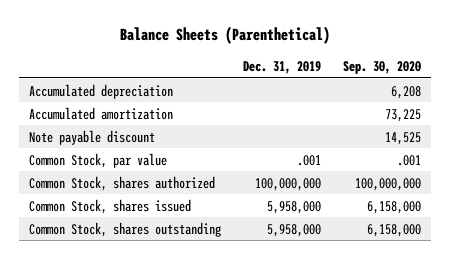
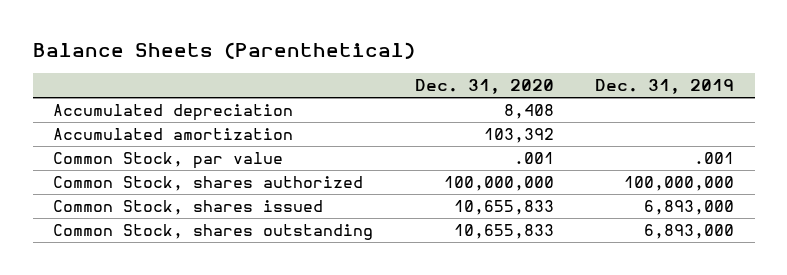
- | Dec. 31, 2019 | Sep. 30, 2020
+ | Dec. 31, 2020 | Dec. 31, 2019
- Note payable discount | | 14,525
- Common Stock, shares issued | 5,958,000 | 6,158,000
- Common Stock, shares outstanding | 5,958,000 | 6,158,000
+ Common Stock, shares issued | 10,655,833 | 6,893,000
+ Common Stock, shares outstanding | 10,655,833 | 6,893,000

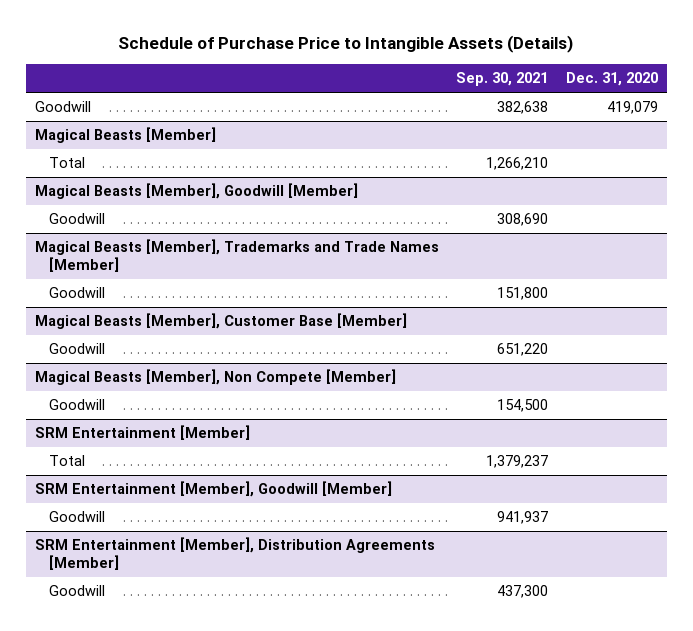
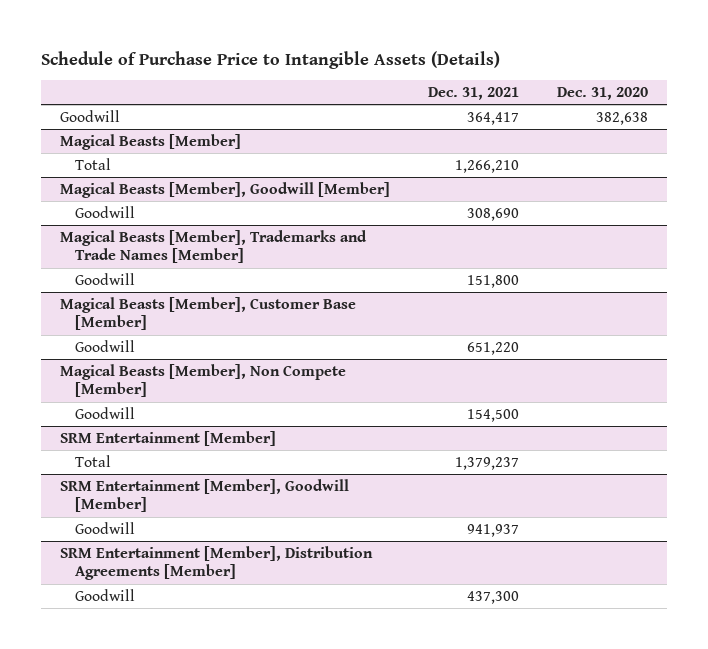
- | Sep. 30, 2021 | Dec. 31, 2020
+ | Dec. 31, 2021 | Dec. 31, 2020
- Goodwill | 382,638 | 419,079
+ Goodwill | 364,417 | 382,638

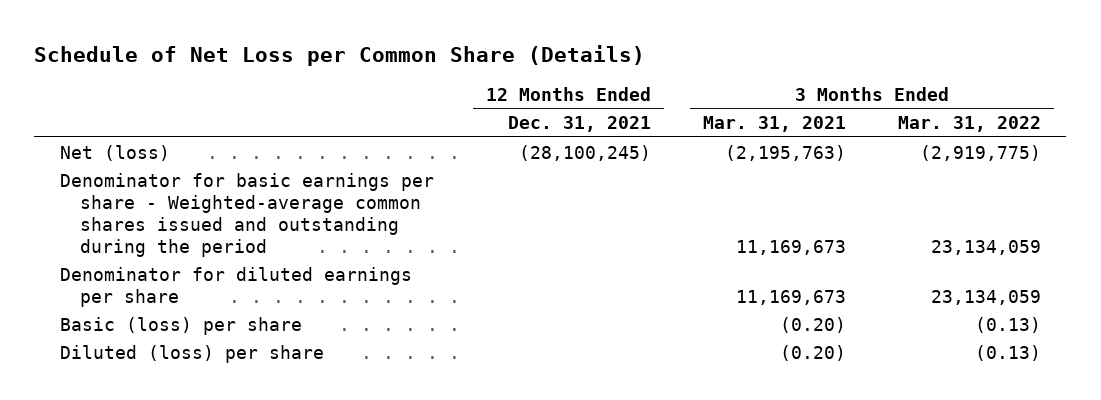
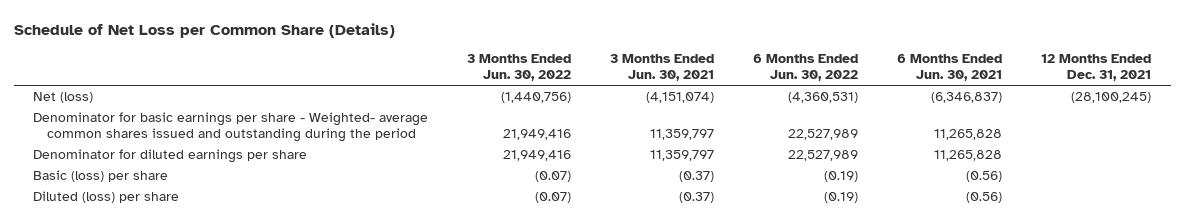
- | 12 Months Ended Dec. 31, 2021 | 3 Months Ended Mar. 31, 2021 | 3 Months Ended Mar. 31, 2022
+ | 3 Months Ended Jun. 30, 2022 | 3 Months Ended Jun. 30, 2021 | 6 Months Ended Jun. 30, 2022 | 6 Months Ended Jun. 30, 2021 | 12 Months Ended Dec. 31, 2021
- Denominator for basic earnings per share - Weighted-average common shares issued and outstanding during the period | | 11,169,673 | 23,134,059
+ Denominator for basic earnings per share - Weighted- average common shares issued and outstanding during the period | 21,949,416 | 11,359,797 | 22,527,989 | 11,265,828 |

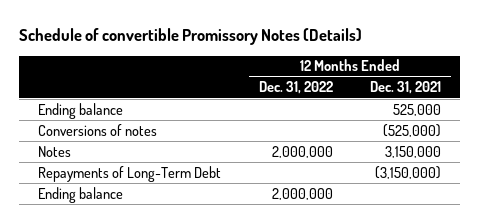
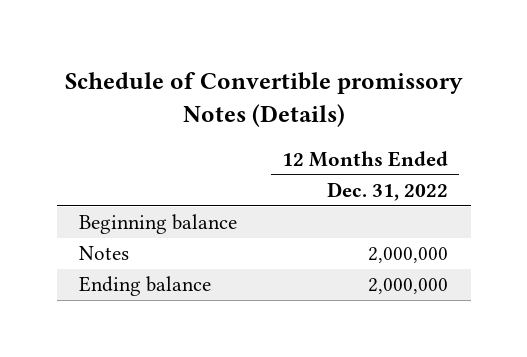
- Schedule of convertible Promissory Notes (Details)
+ Schedule of Convertible promissory Notes (Details)
- | 12 Months Ended Dec. 31, 2022 | 12 Months Ended Dec. 31, 2021
+ | 12 Months Ended Dec. 31, 2022
- Ending balance | | 525,000
- Conversions of notes | | (525,000)
+ Beginning balance
- Repayments of Long-Term Debt | | (3,150,000)

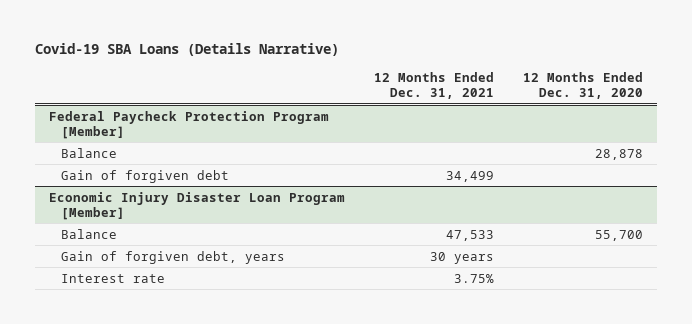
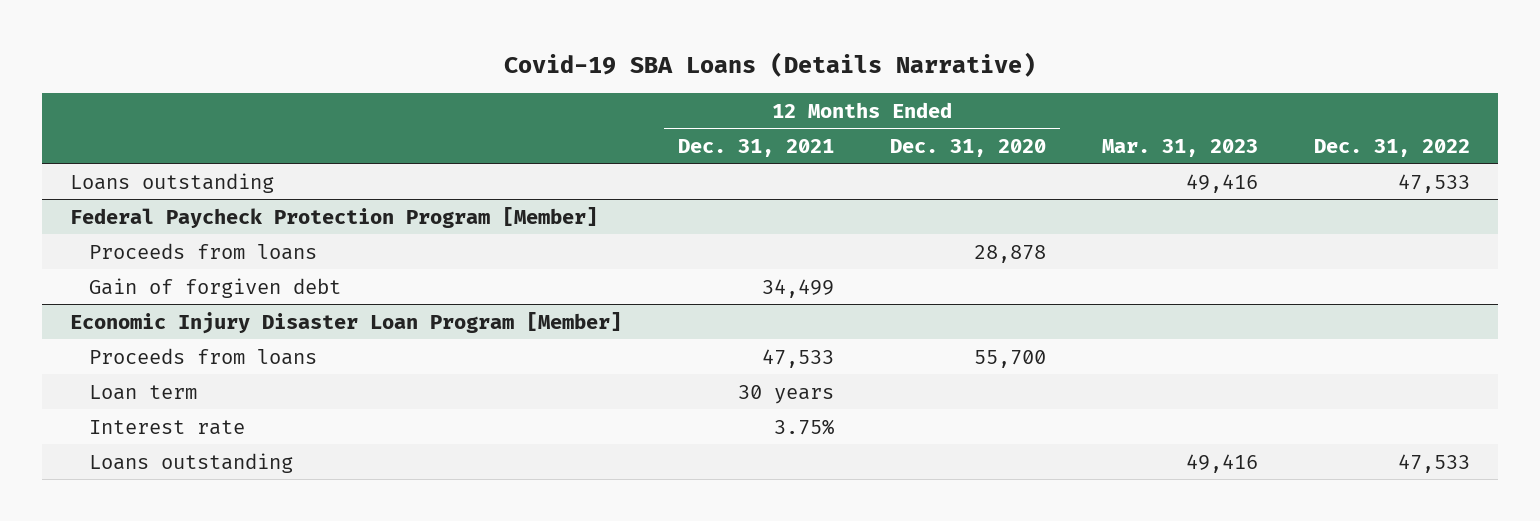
- | 12 Months Ended Dec. 31, 2021 | 12 Months Ended Dec. 31, 2020
+ | 12 Months Ended Dec. 31, 2021 | 12 Months Ended Dec. 31, 2020 | Mar. 31, 2023 | Dec. 31, 2022
+ Loans outstanding | | | 49,416 | 47,533
@ Federal Paycheck Protection Program [Member]
- Balance | | 28,878
+ Proceeds from loans | | 28,878 | |
@ Economic Injury Disaster Loan Program [Member]
- Balance | 47,533 | 55,700
- Gain of forgiven debt, years | 30 years |
+ Proceeds from loans | 47,533 | 55,700 | |
+ Loan term | 30 years | | |
+ Loans outstanding | | | 49,416 | 47,533

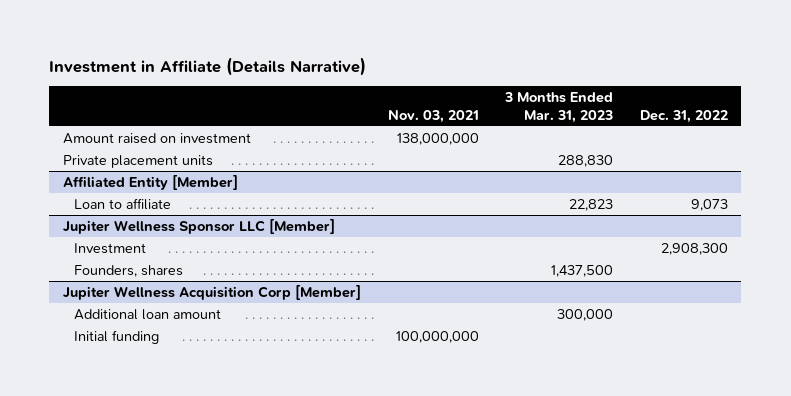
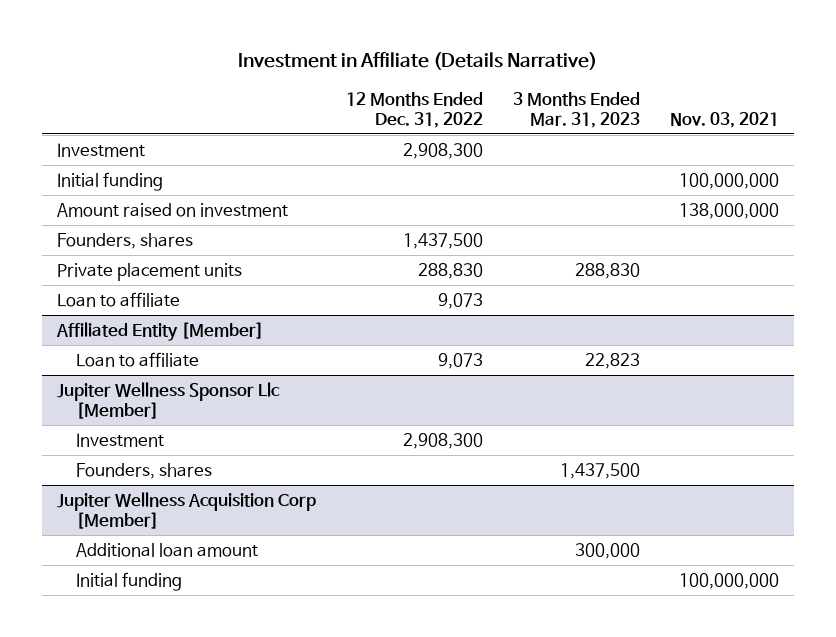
- | Nov. 03, 2021 | 3 Months Ended Mar. 31, 2023 | Dec. 31, 2022
+ | 12 Months Ended Dec. 31, 2022 | 3 Months Ended Mar. 31, 2023 | Nov. 03, 2021
+ Investment | 2,908,300 | |
+ Initial funding | | | 100,000,000
+ Founders, shares | 1,437,500 | |
+ Loan to affiliate | 9,073 | |
- Jupiter Wellness Sponsor LLC [Member]
+ Jupiter Wellness Sponsor Llc [Member]

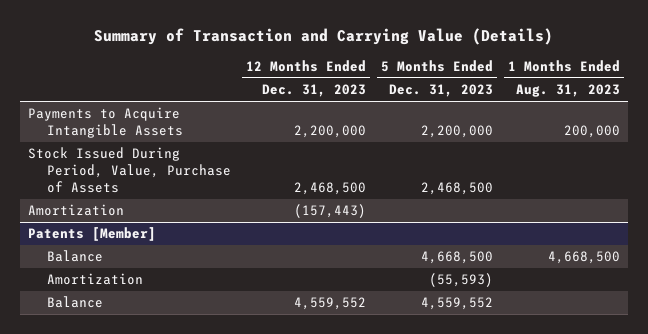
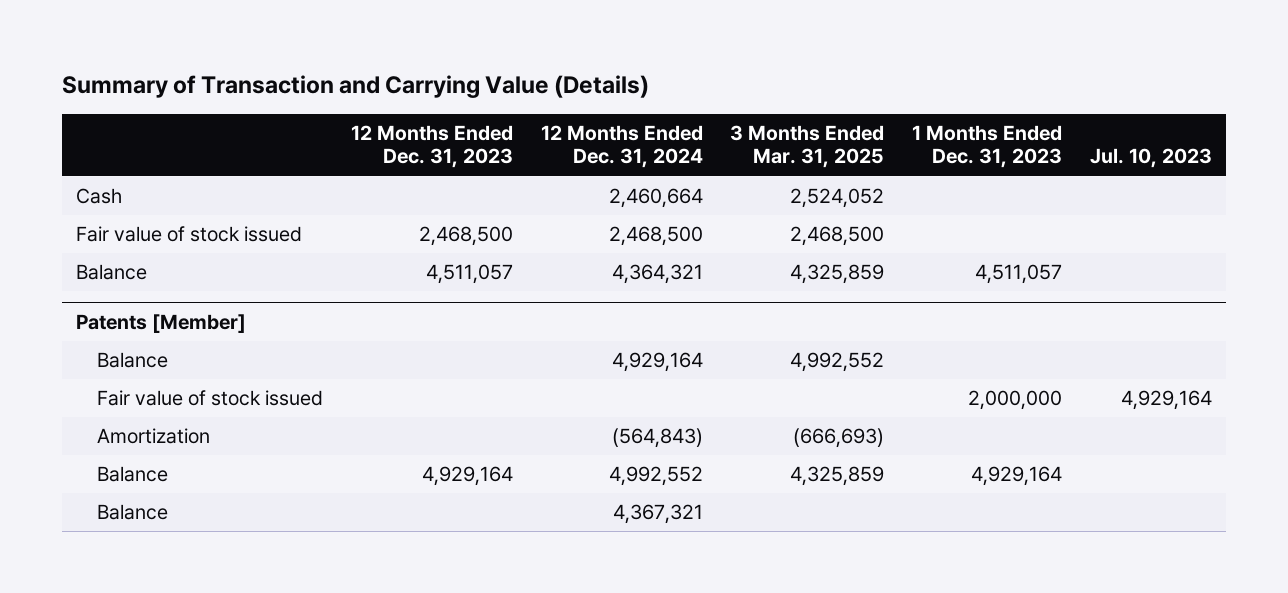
- | 12 Months Ended Dec. 31, 2023 | 5 Months Ended Dec. 31, 2023 | 1 Months Ended Aug. 31, 2023
+ | 12 Months Ended Dec. 31, 2023 | 12 Months Ended Dec. 31, 2024 | 3 Months Ended Mar. 31, 2025 | 1 Months Ended Dec. 31, 2023 | Jul. 10, 2023
- Payments to Acquire Intangible Assets | 2,200,000 | 2,200,000 | 200,000
- Stock Issued During Period, Value, Purchase of Assets | 2,468,500 | 2,468,500 |
- Amortization | (157,443) | |
+ Cash | | 2,460,664 | 2,524,052 | |
+ Fair value of stock issued | 2,468,500 | 2,468,500 | 2,468,500 | |
+ Balance | 4,511,057 | 4,364,321 | 4,325,859 | 4,511,057 |
@ Patents [Member]
+ Fair value of stock issued | | | | 2,000,000 | 4,929,164
- Balance | 4,559,552 | 4,559,552 |
+ Balance | 4,929,164 | 4,992,552 | 4,325,859 | 4,929,164 |
+ Balance | | 4,367,321 | | |

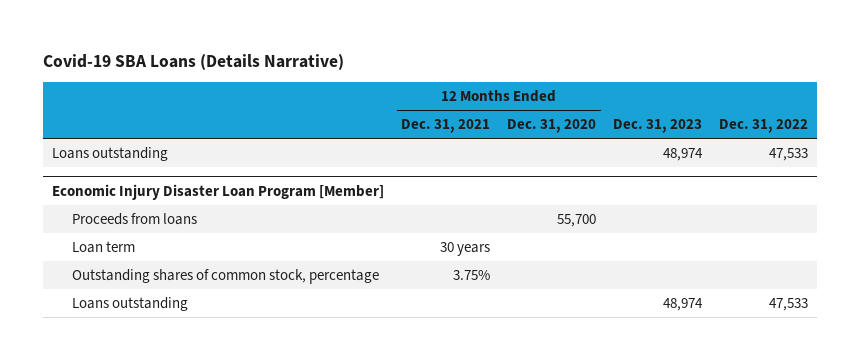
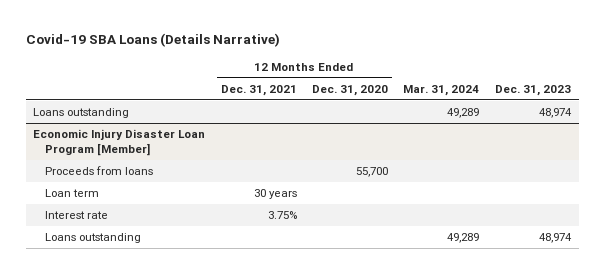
- | 12 Months Ended Dec. 31, 2021 | 12 Months Ended Dec. 31, 2020 | Dec. 31, 2023 | Dec. 31, 2022
+ | 12 Months Ended Dec. 31, 2021 | 12 Months Ended Dec. 31, 2020 | Mar. 31, 2024 | Dec. 31, 2023
@ Economic Injury Disaster Loan Program [Member]
- Outstanding shares of common stock, percentage | 3.75% | | |
+ Interest rate | 3.75% | | |

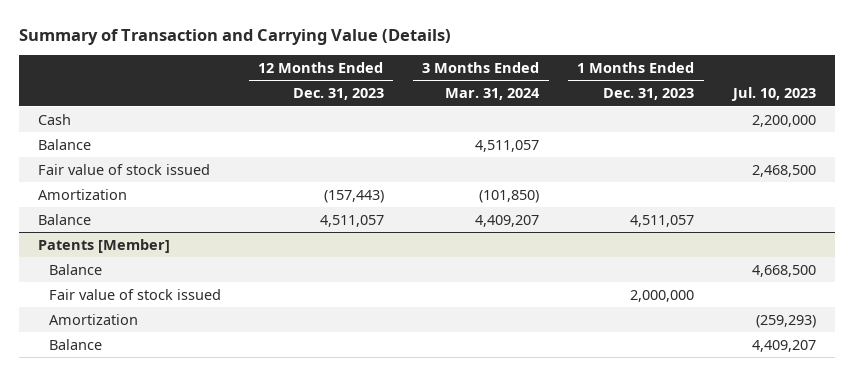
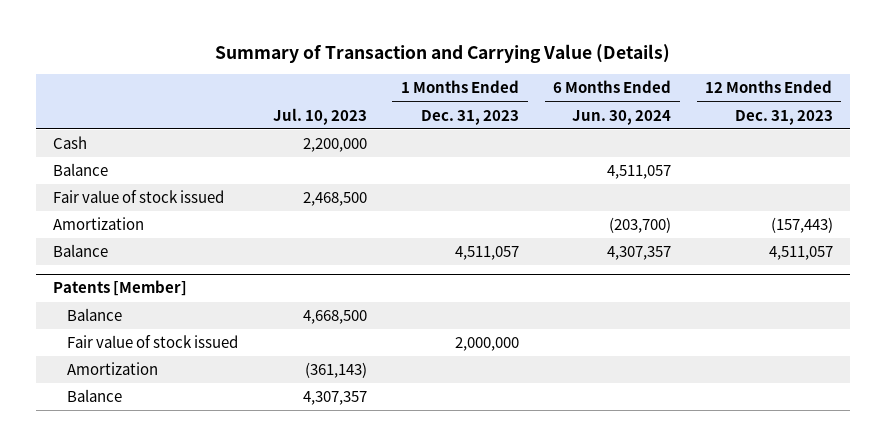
- | 12 Months Ended Dec. 31, 2023 | 3 Months Ended Mar. 31, 2024 | 1 Months Ended Dec. 31, 2023 | Jul. 10, 2023
+ | Jul. 10, 2023 | 1 Months Ended Dec. 31, 2023 | 6 Months Ended Jun. 30, 2024 | 12 Months Ended Dec. 31, 2023
@ Patents [Member]
- Amortization | | | | (259,293)
- Balance | | | | 4,409,207
+ Amortization | (361,143) | | |
+ Balance | 4,307,357 | | |

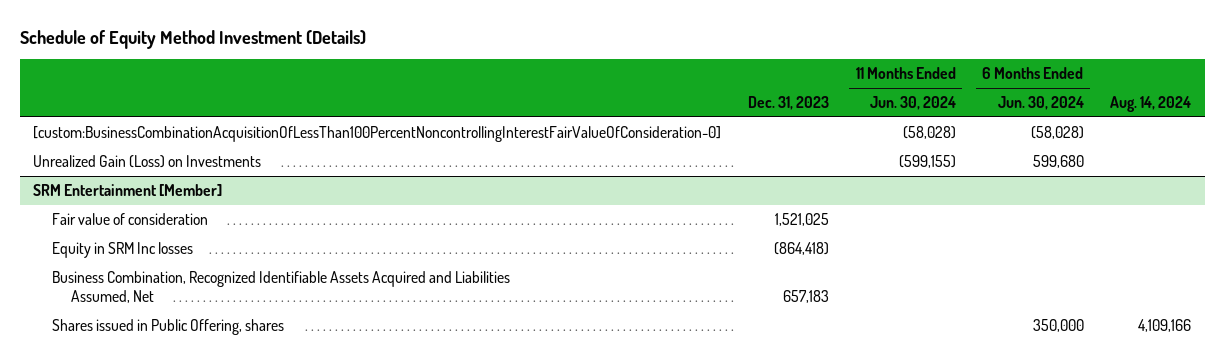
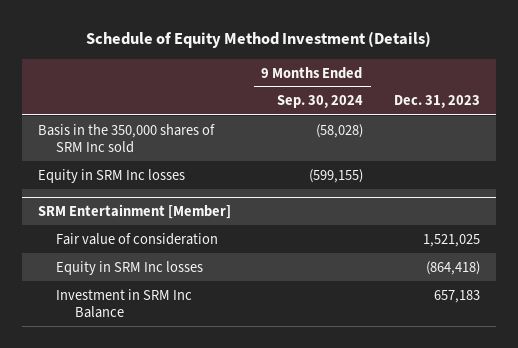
- | Dec. 31, 2023 | 11 Months Ended Jun. 30, 2024 | 6 Months Ended Jun. 30, 2024 | Aug. 14, 2024
+ | 9 Months Ended Sep. 30, 2024 | Dec. 31, 2023
- [custom:BusinessCombinationAcquisitionOfLessThan100PercentNoncontrollingInterestFairValueOfConsideration-0] | | (58,028) | (58,028) |
- Unrealized Gain (Loss) on Investments | | (599,155) | 599,680 |
+ Basis in the 350,000 shares of SRM Inc sold | (58,028) |
+ Equity in SRM Inc losses | (599,155) |
@ SRM Entertainment [Member]
- Business Combination, Recognized Identifiable Assets Acquired and Liabilities Assumed, Net | 657,183 | | |
- Shares issued in Public Offering, shares | | | 350,000 | 4,109,166
+ Investment in SRM Inc Balance | | 657,183

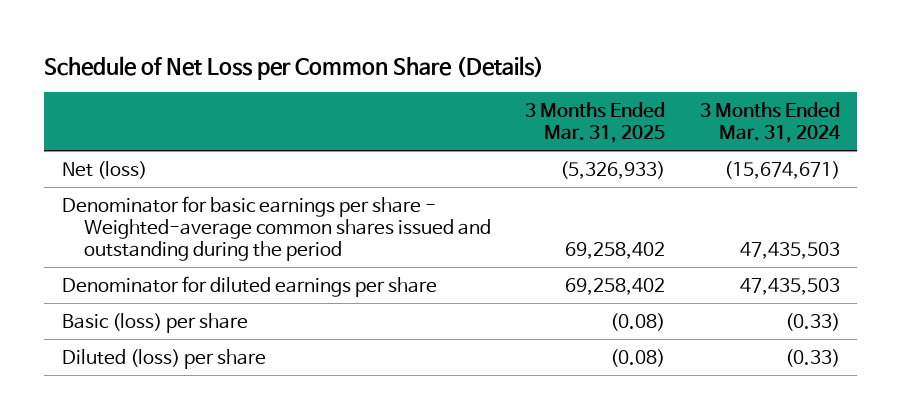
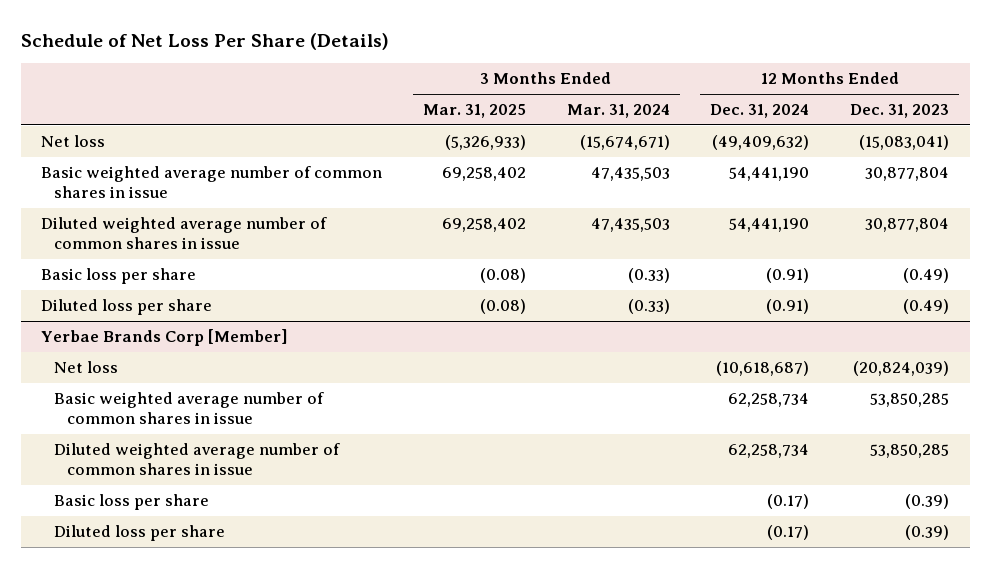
- Schedule of Net Loss per Common Share (Details)
+ Schedule of Net Loss Per Share (Details)
- | 3 Months Ended Mar. 31, 2025 | 3 Months Ended Mar. 31, 2024
+ | 3 Months Ended Mar. 31, 2025 | 3 Months Ended Mar. 31, 2024 | 12 Months Ended Dec. 31, 2024 | 12 Months Ended Dec. 31, 2023
- Net (loss) | (5,326,933) | (15,674,671)
- Denominator for basic earnings per share - Weighted-average common shares issued and outstanding during the period | 69,258,402 | 47,435,503
- Denominator for diluted earnings per share | 69,258,402 | 47,435,503
- Basic (loss) per share | (0.08) | (0.33)
- Diluted (loss) per share | (0.08) | (0.33)
+ Net loss | (5,326,933) | (15,674,671) | (49,409,632) | (15,083,041)
+ Basic weighted average number of common shares in issue | 69,258,402 | 47,435,503 | 54,441,190 | 30,877,804
+ Diluted weighted average number of common shares in issue | 69,258,402 | 47,435,503 | 54,441,190 | 30,877,804
+ Basic loss per share | (0.08) | (0.33) | (0.91) | (0.49)
+ Diluted loss per share | (0.08) | (0.33) | (0.91) | (0.49)
+ Yerbae Brands Corp [Member]
+ Net loss | | | (10,618,687) | (20,824,039)
+ Basic weighted average number of common shares in issue | | | 62,258,734 | 53,850,285
+ Diluted weighted average number of common shares in issue | | | 62,258,734 | 53,850,285
+ Basic loss per share | | | (0.17) | (0.39)
+ Diluted loss per share | | | (0.17) | (0.39)

